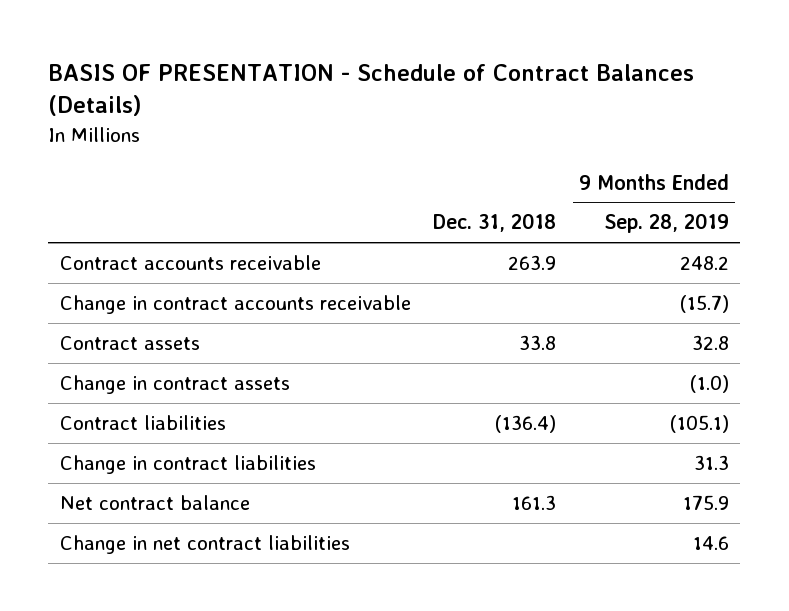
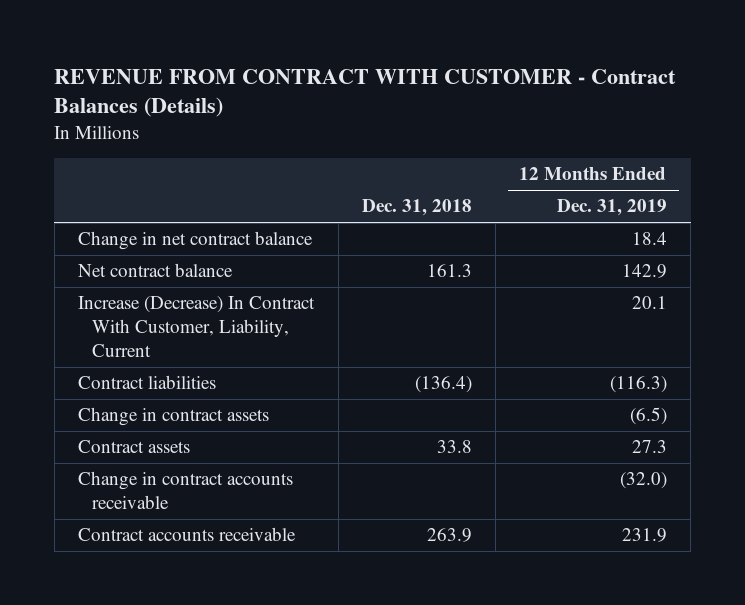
- BASIS OF PRESENTATION - Schedule of Contract Balances (Details)
+ REVENUE FROM CONTRACT WITH CUSTOMER - Contract Balances (Details)
- | Dec. 31, 2018 | 9 Months Ended Sep. 28, 2019
+ | Dec. 31, 2018 | 12 Months Ended Dec. 31, 2019
- Change in contract liabilities | | 31.3
+ Change in net contract balance | | 18.4
- Change in net contract liabilities | | 14.6
+ Increase (Decrease) In Contract With Customer, Liability, Current | | 20.1
moved down: Contract liabilities | (136.4) | (116.3)
moved down: Change in contract assets | | (6.5)
moved down: Contract assets | 33.8 | 27.3
moved down: Change in contract accounts receivable | | (32.0)
moved down: Contract accounts receivable | 263.9 | 231.9

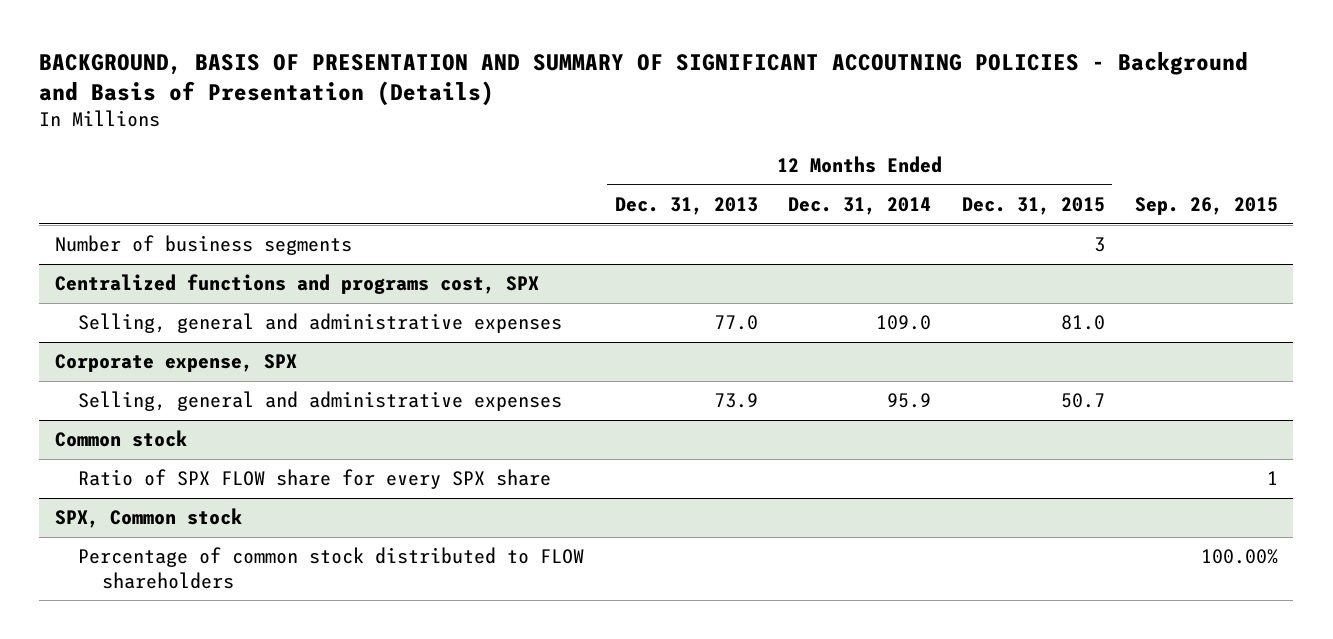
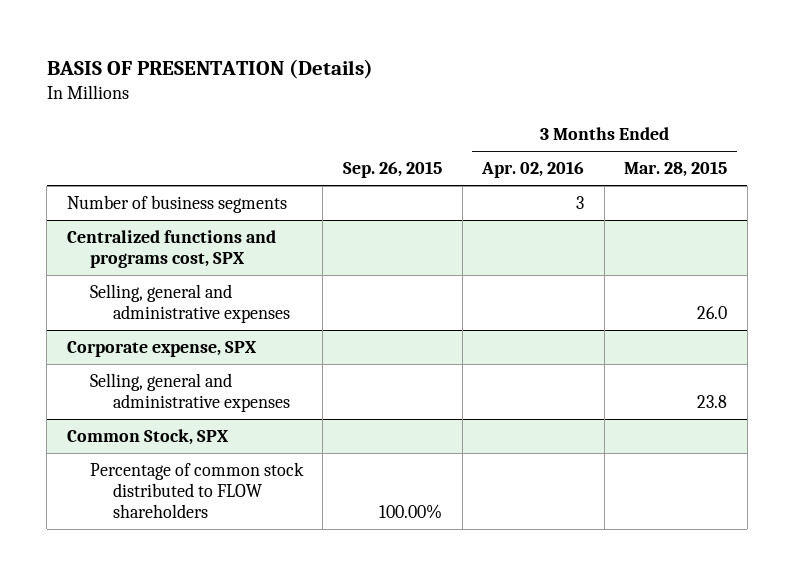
- BACKGROUND, BASIS OF PRESENTATION AND SUMMARY OF SIGNIFICANT ACCOUTNING POLICIES - Background and Basis of Presentation (Details)
+ BASIS OF PRESENTATION (Details)
- | 12 Months Ended Dec. 31, 2013 | 12 Months Ended Dec. 31, 2014 | 12 Months Ended Dec. 31, 2015 | Sep. 26, 2015
+ | Sep. 26, 2015 | 3 Months Ended Apr. 02, 2016 | 3 Months Ended Mar. 28, 2015
- Common stock
- Ratio of SPX FLOW share for every SPX share | | | | 1
- SPX, Common stock
+ Common Stock, SPX

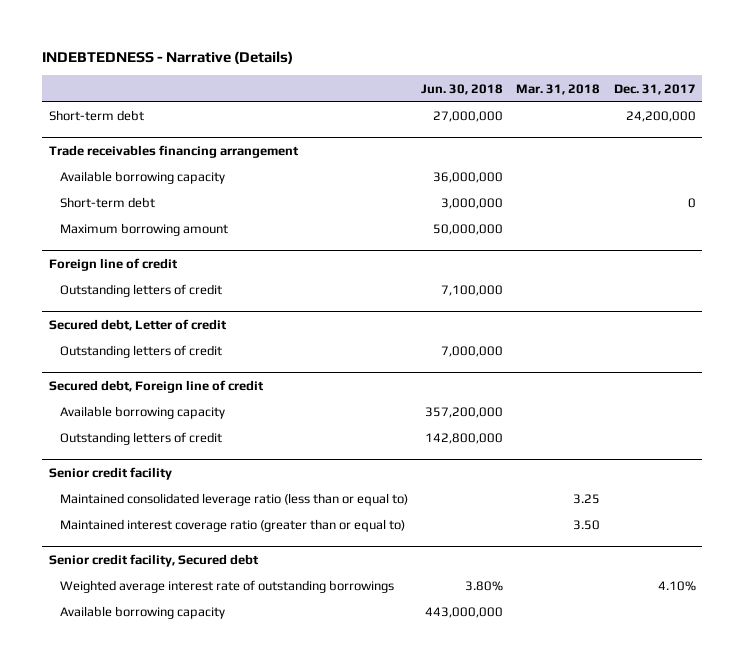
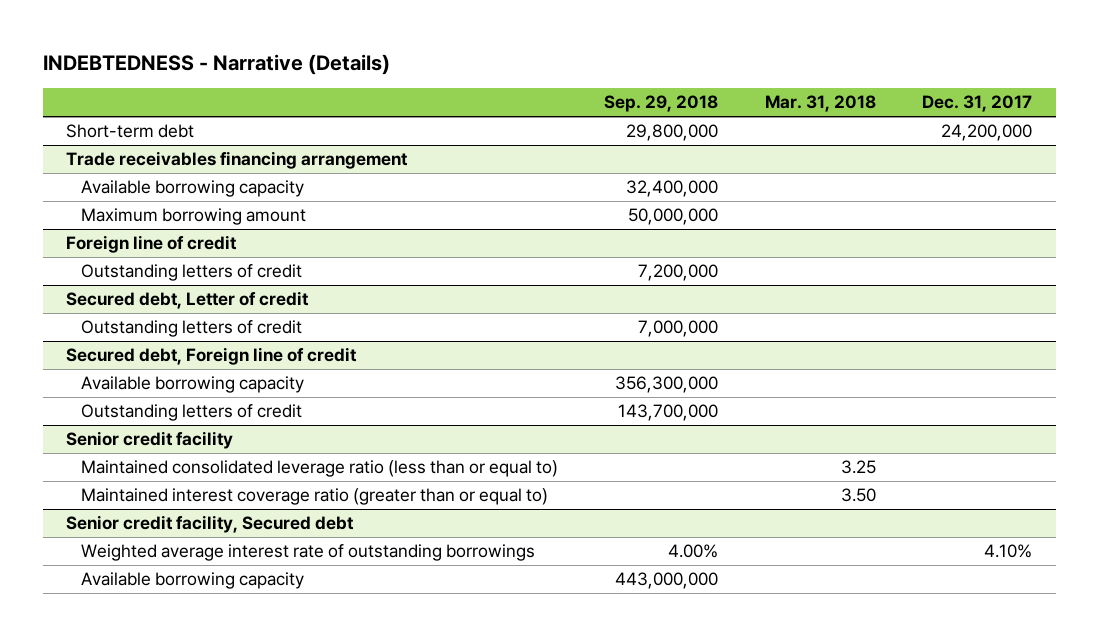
- | Jun. 30, 2018 | Mar. 31, 2018 | Dec. 31, 2017
+ | Sep. 29, 2018 | Mar. 31, 2018 | Dec. 31, 2017
@ Trade receivables financing arrangement
- Short-term debt | 3,000,000 | | 0

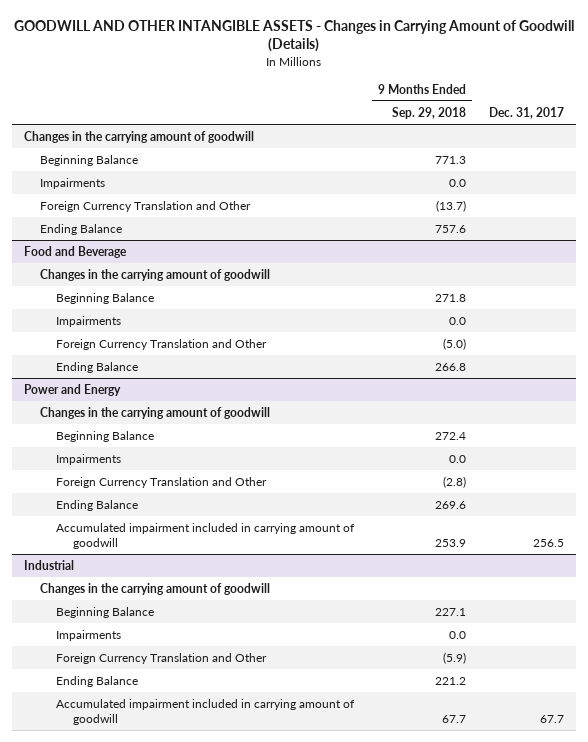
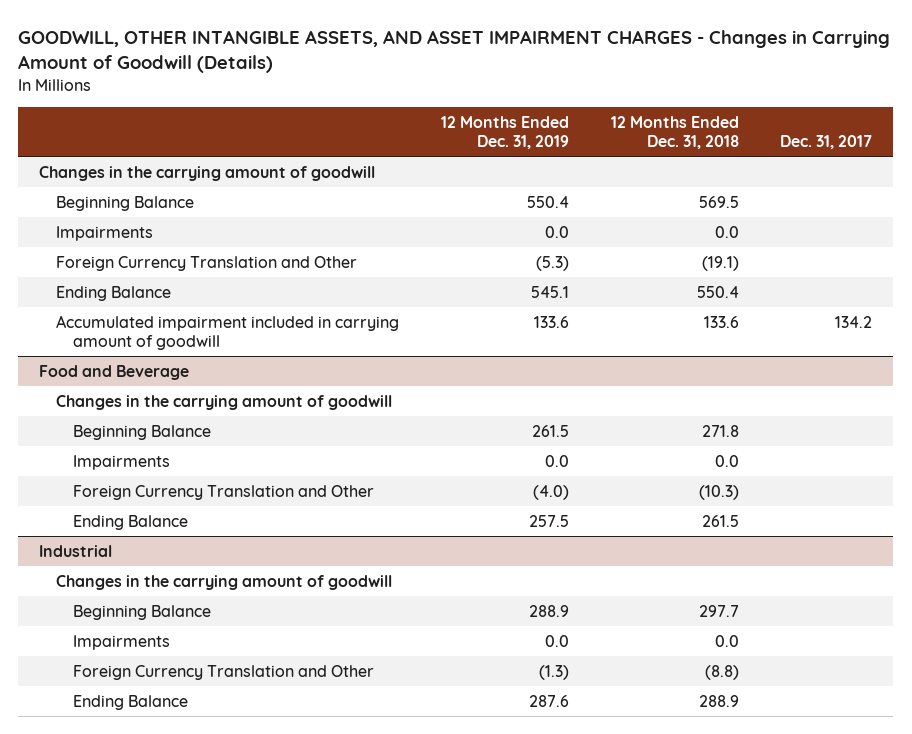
- GOODWILL AND OTHER INTANGIBLE ASSETS - Changes in Carrying Amount of Goodwill (Details)
+ GOODWILL, OTHER INTANGIBLE ASSETS, AND ASSET IMPAIRMENT CHARGES - Changes in Carrying Amount of Goodwill (Details)
- | 9 Months Ended Sep. 29, 2018 | Dec. 31, 2017
+ | 12 Months Ended Dec. 31, 2019 | 12 Months Ended Dec. 31, 2018 | Dec. 31, 2017
+ Accumulated impairment included in carrying amount of goodwill | 133.6 | 133.6 | 134.2
- Power and Energy
- Changes in the carrying amount of goodwill
- Beginning Balance | 272.4 |
- Impairments | 0.0 |
- Foreign Currency Translation and Other | (2.8) |
- Ending Balance | 269.6 |
- Accumulated impairment included in carrying amount of goodwill | 253.9 | 256.5
@ Industrial
- Accumulated impairment included in carrying amount of goodwill | 67.7 | 67.7

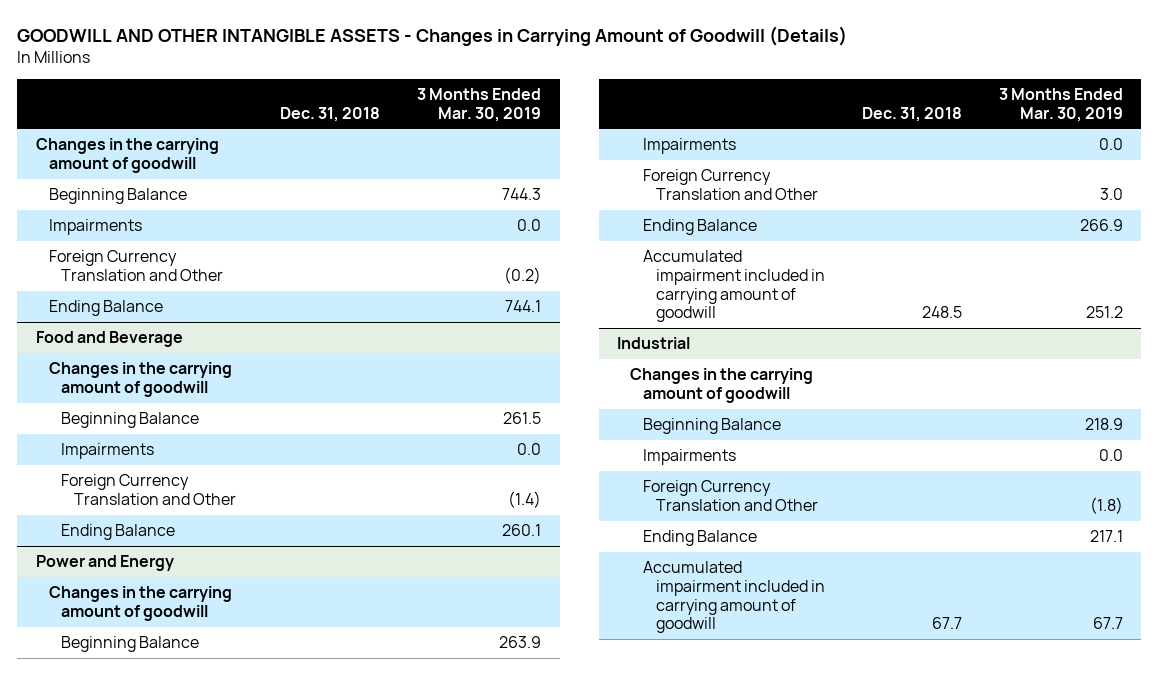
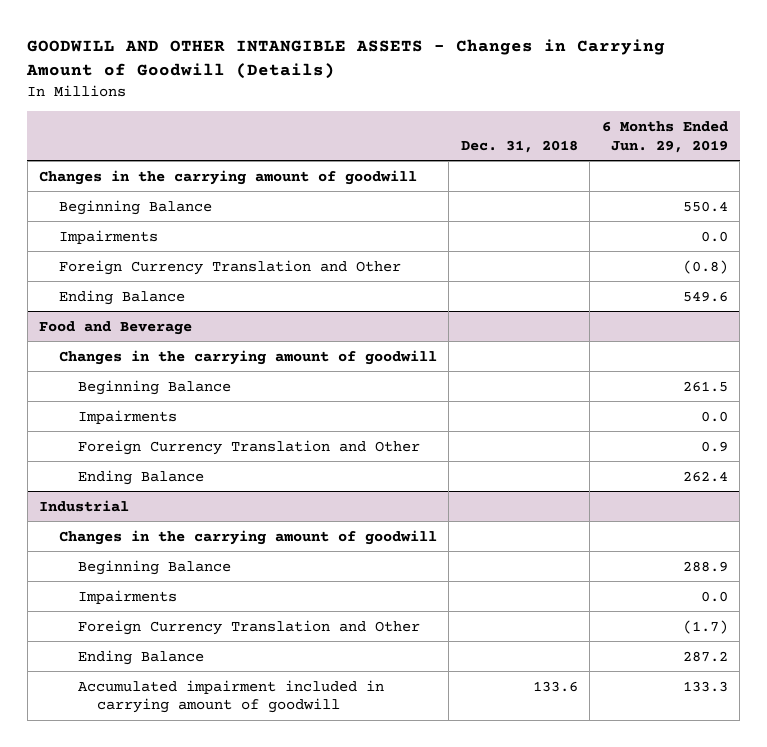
- | Dec. 31, 2018 | 3 Months Ended Mar. 30, 2019
+ | Dec. 31, 2018 | 6 Months Ended Jun. 29, 2019
- Power and Energy
- Changes in the carrying amount of goodwill
- Beginning Balance | | 263.9
- Impairments | | 0.0
- Foreign Currency Translation and Other | | 3.0
- Ending Balance | | 266.9
- Accumulated impairment included in carrying amount of goodwill | 248.5 | 251.2
@ Industrial
- Accumulated impairment included in carrying amount of goodwill | 67.7 | 67.7
+ Accumulated impairment included in carrying amount of goodwill | 133.6 | 133.3

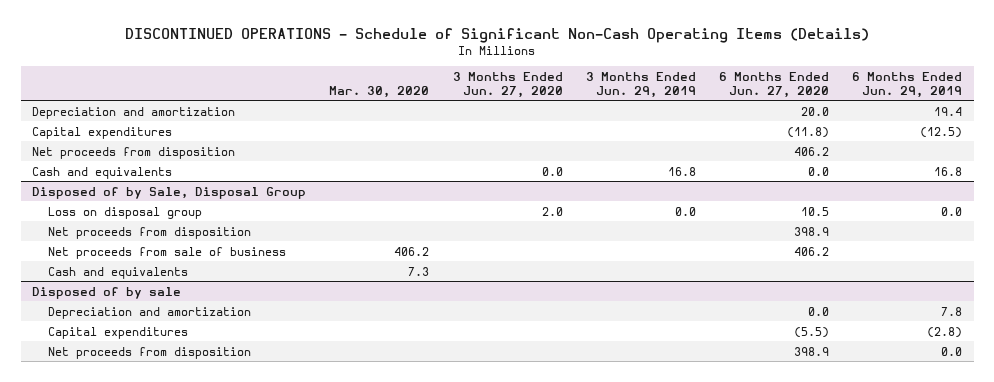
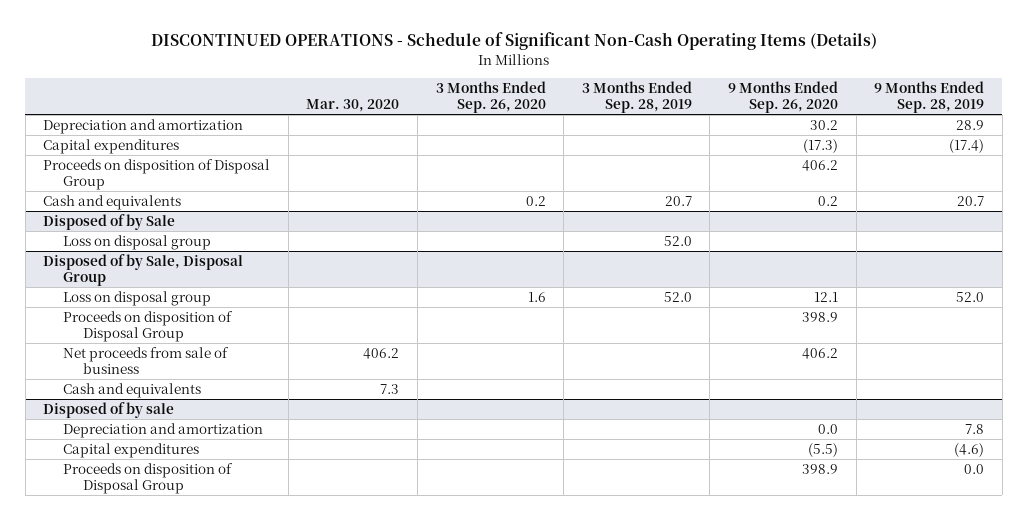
- | Mar. 30, 2020 | 3 Months Ended Jun. 27, 2020 | 3 Months Ended Jun. 29, 2019 | 6 Months Ended Jun. 27, 2020 | 6 Months Ended Jun. 29, 2019
+ | Mar. 30, 2020 | 3 Months Ended Sep. 26, 2020 | 3 Months Ended Sep. 28, 2019 | 9 Months Ended Sep. 26, 2020 | 9 Months Ended Sep. 28, 2019
- Net proceeds from disposition | | | | 406.2 |
+ Proceeds on disposition of Disposal Group | | | | 406.2 |
+ Disposed of by Sale
+ Loss on disposal group | | | 52.0 | |
@ Disposed of by Sale, Disposal Group
- Net proceeds from disposition | | | | 398.9 |
+ Proceeds on disposition of Disposal Group | | | | 398.9 |
@ Disposed of by sale
- Net proceeds from disposition | | | | 398.9 | 0.0
+ Proceeds on disposition of Disposal Group | | | | 398.9 | 0.0

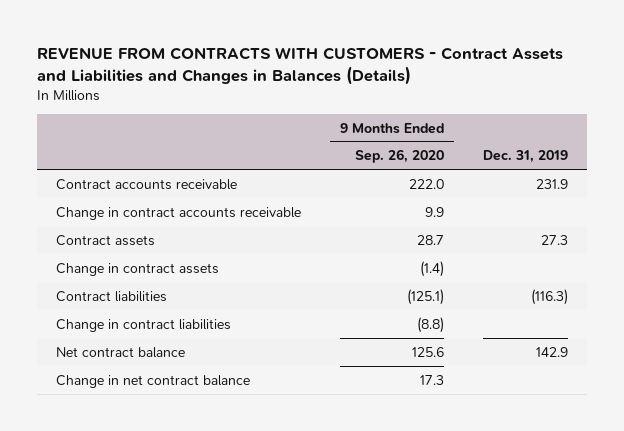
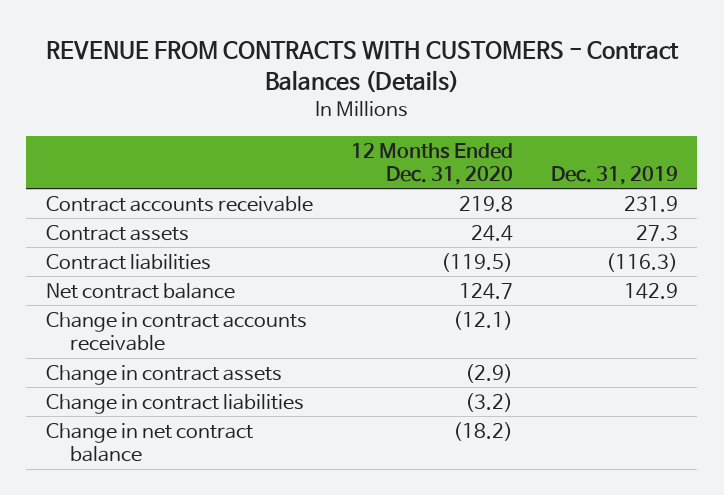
- REVENUE FROM CONTRACTS WITH CUSTOMERS - Contract Assets and Liabilities and Changes in Balances (Details)
+ REVENUE FROM CONTRACTS WITH CUSTOMERS - Contract Balances (Details)
- | 9 Months Ended Sep. 26, 2020 | Dec. 31, 2019
+ | 12 Months Ended Dec. 31, 2020 | Dec. 31, 2019
moved down: Change in contract accounts receivable | (12.1) |
moved down: Change in contract assets | (2.9) |
moved down: Change in contract liabilities | (3.2) |

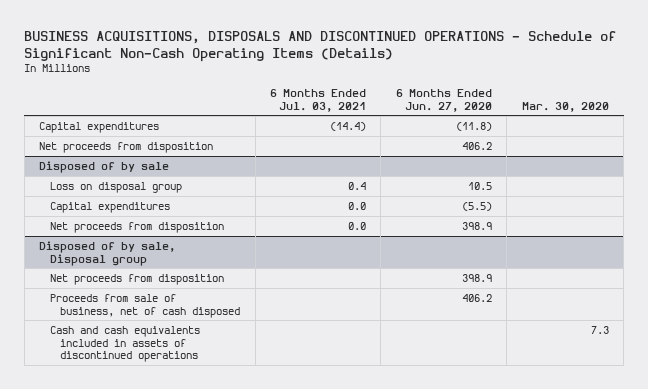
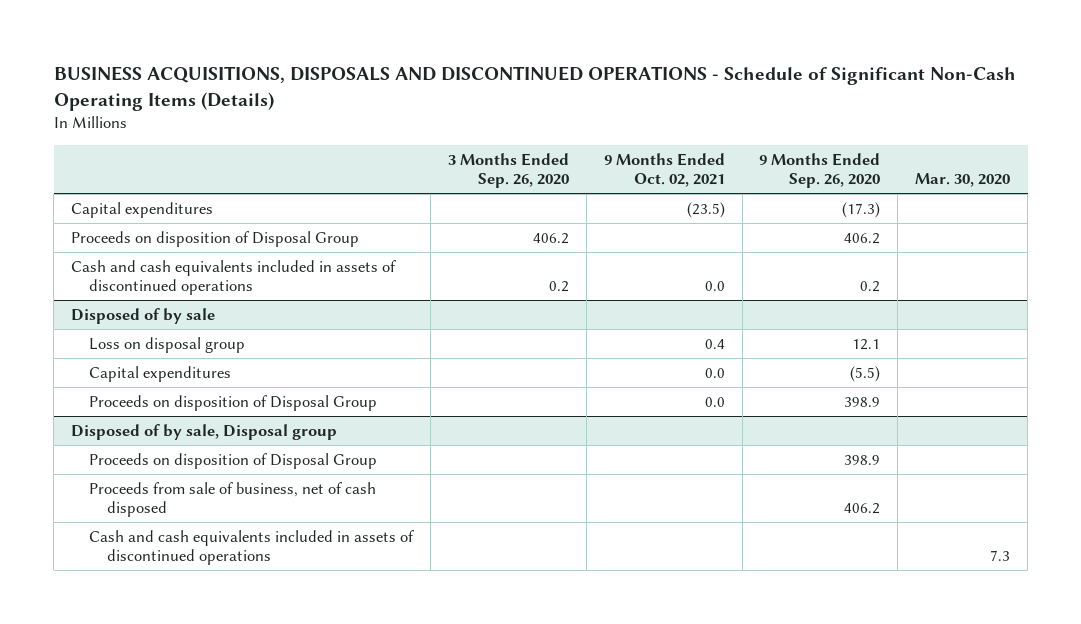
- | 6 Months Ended Jul. 03, 2021 | 6 Months Ended Jun. 27, 2020 | Mar. 30, 2020
+ | 3 Months Ended Sep. 26, 2020 | 9 Months Ended Oct. 02, 2021 | 9 Months Ended Sep. 26, 2020 | Mar. 30, 2020
- Net proceeds from disposition | | 406.2 |
+ Proceeds on disposition of Disposal Group | 406.2 | | 406.2 |
+ Cash and cash equivalents included in assets of discontinued operations | 0.2 | 0.0 | 0.2 |
@ Disposed of by sale
- Net proceeds from disposition | 0.0 | 398.9 |
+ Proceeds on disposition of Disposal Group | | 0.0 | 398.9 |
@ Disposed of by sale, Disposal group
- Net proceeds from disposition | | 398.9 |
+ Proceeds on disposition of Disposal Group | | | 398.9 |

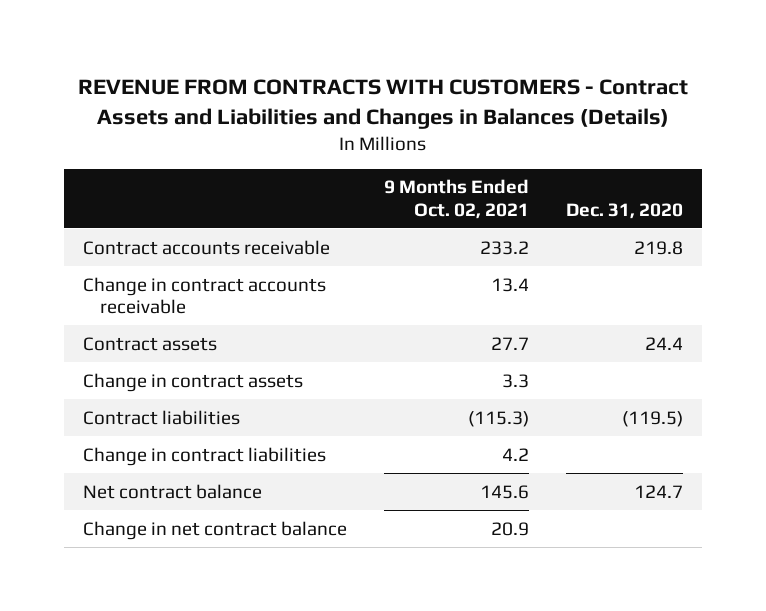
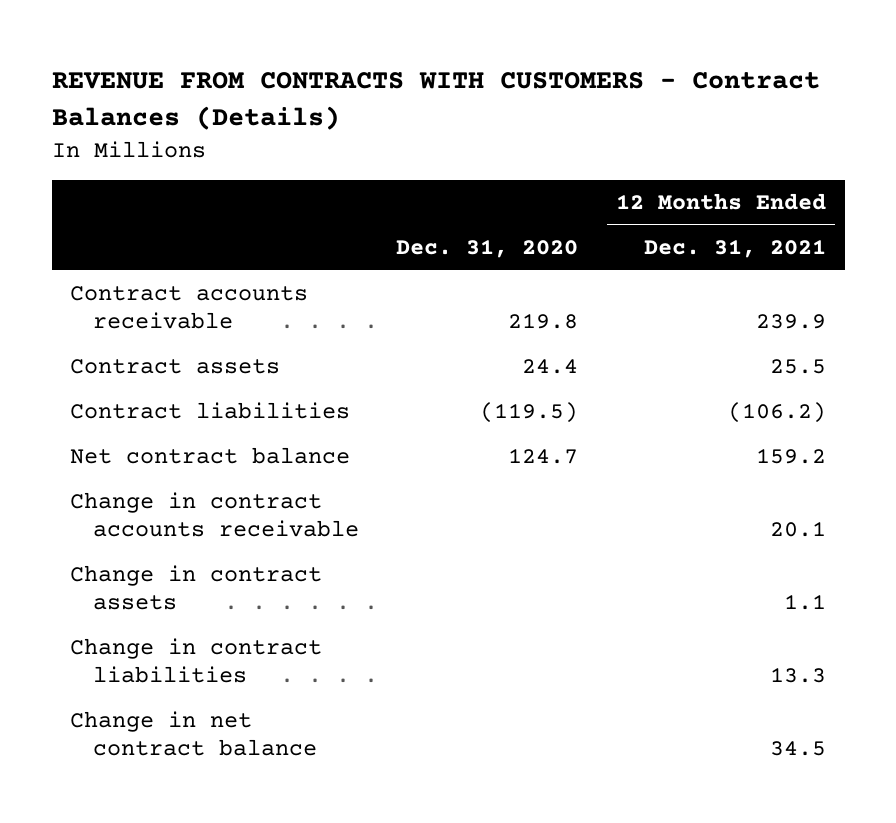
- REVENUE FROM CONTRACTS WITH CUSTOMERS - Contract Assets and Liabilities and Changes in Balances (Details)
+ REVENUE FROM CONTRACTS WITH CUSTOMERS - Contract Balances (Details)
- | 9 Months Ended Oct. 02, 2021 | Dec. 31, 2020
+ | Dec. 31, 2020 | 12 Months Ended Dec. 31, 2021
moved down: Change in contract accounts receivable | | 20.1
moved down: Change in contract assets | | 1.1
moved down: Change in contract liabilities | | 13.3

